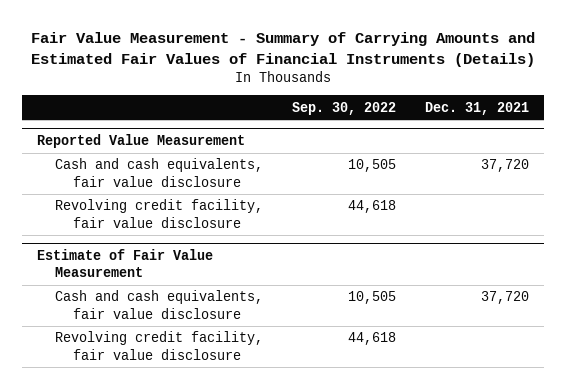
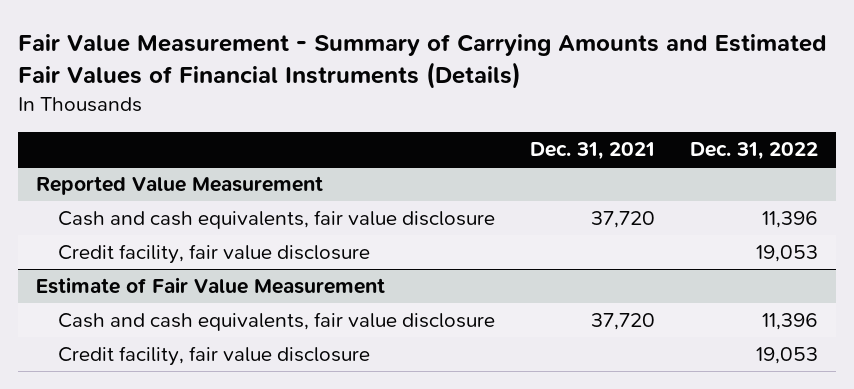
- | Sep. 30, 2022 | Dec. 31, 2021
+ | Dec. 31, 2021 | Dec. 31, 2022
@ Reported Value Measurement
- Revolving credit facility, fair value disclosure | 44,618 |
+ Credit facility, fair value disclosure | | 19,053
@ Estimate of Fair Value Measurement
- Revolving credit facility, fair value disclosure | 44,618 |
+ Credit facility, fair value disclosure | | 19,053

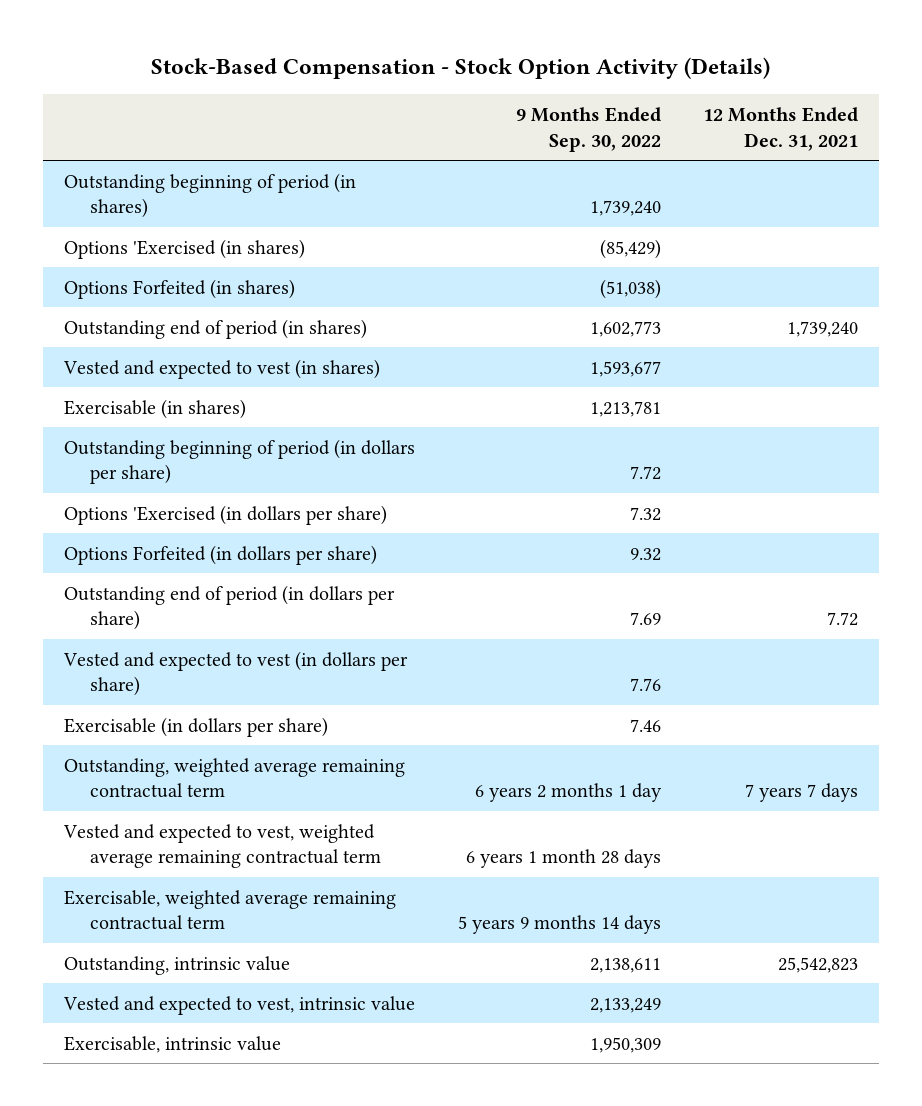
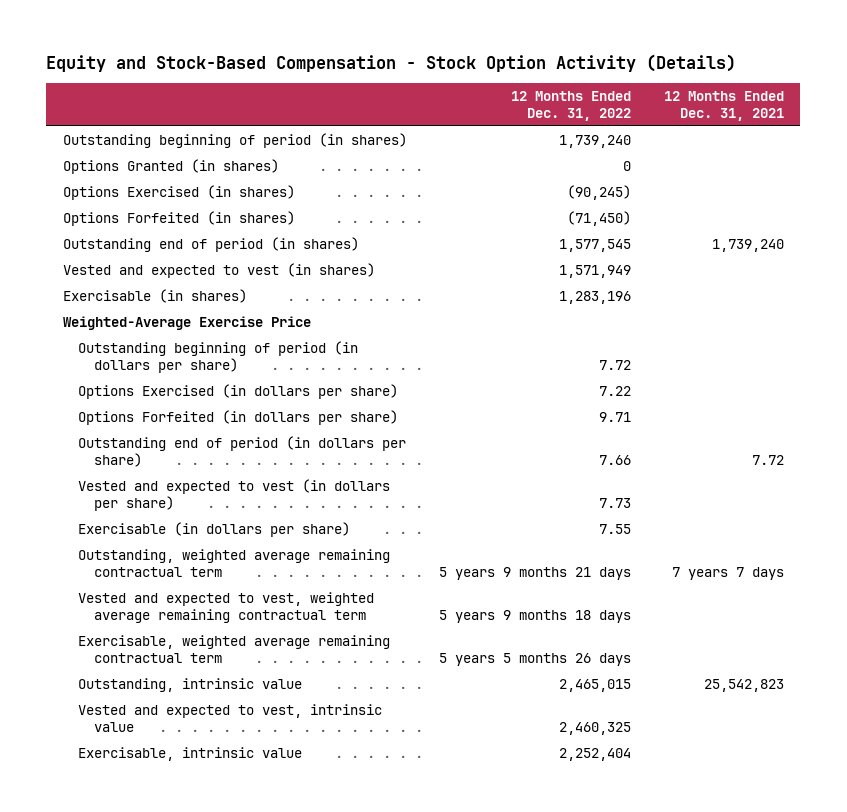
- Stock-Based Compensation - Stock Option Activity (Details)
+ Equity and Stock-Based Compensation - Stock Option Activity (Details)
- | 9 Months Ended Sep. 30, 2022 | 12 Months Ended Dec. 31, 2021
+ | 12 Months Ended Dec. 31, 2022 | 12 Months Ended Dec. 31, 2021
- Options 'Exercised (in shares) | (85,429) |
+ Options Granted (in shares) | 0 |
+ Options Exercised (in shares) | (90,245) |
+ Weighted-Average Exercise Price
- Options 'Exercised (in dollars per share) | 7.32 |
+ Options Exercised (in dollars per share) | 7.22 |

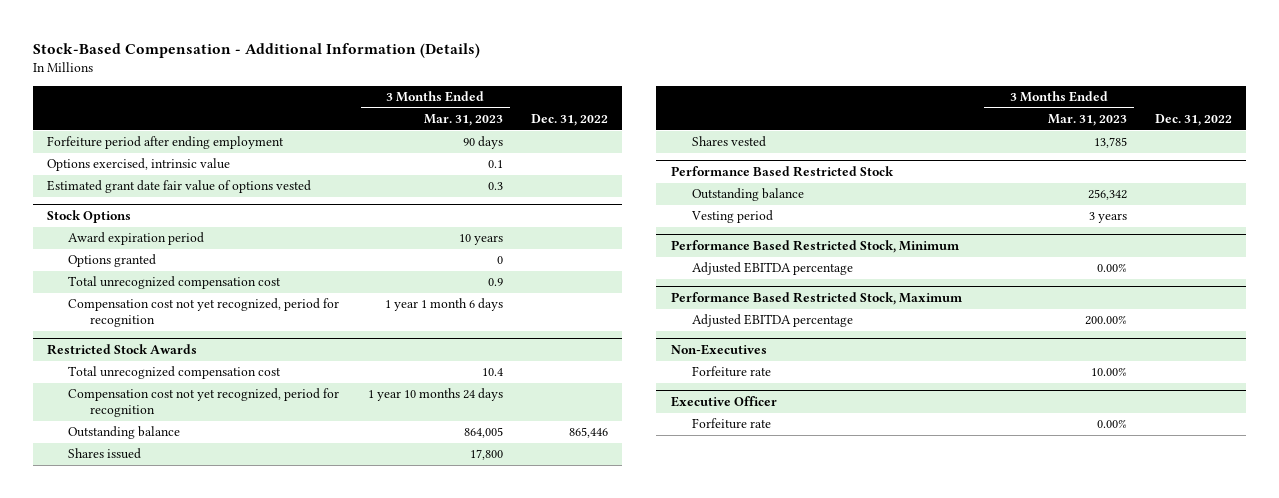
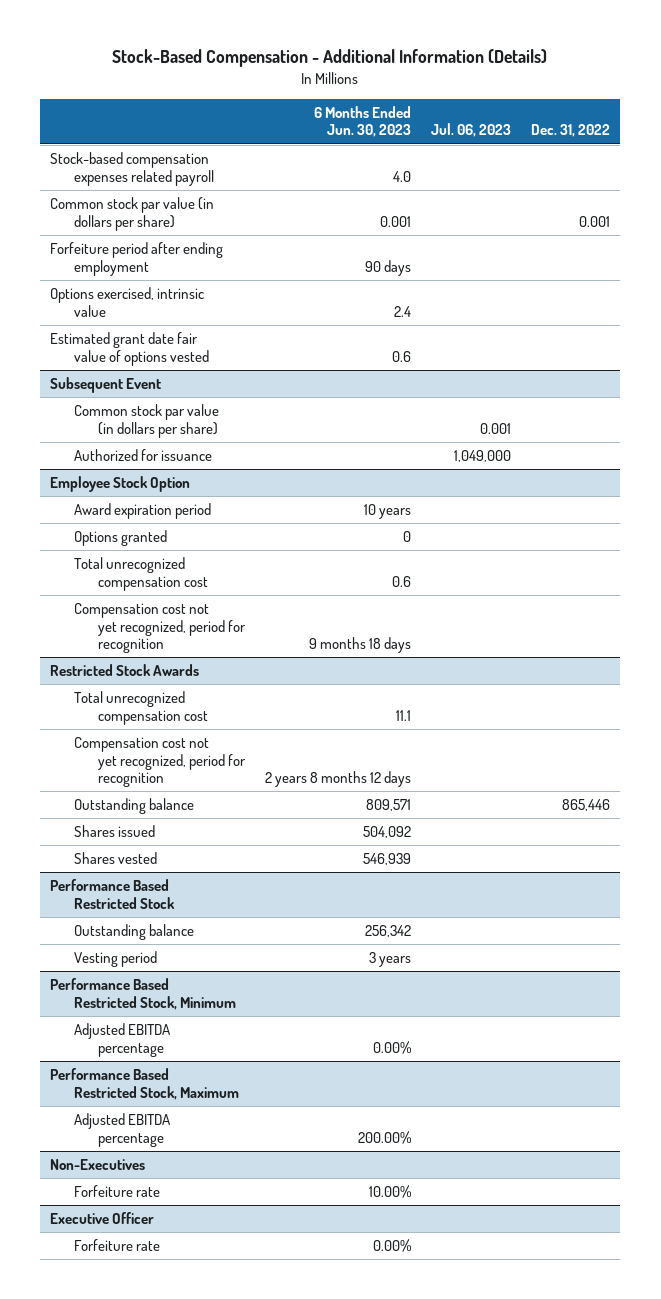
- | 3 Months Ended Mar. 31, 2023 | Dec. 31, 2022
+ | 6 Months Ended Jun. 30, 2023 | Jul. 06, 2023 | Dec. 31, 2022
+ Stock-based compensation expenses related payroll | 4.0 | |
+ Common stock par value (in dollars per share) | 0.001 | | 0.001
- Stock Options
+ Subsequent Event
+ Common stock par value (in dollars per share) | | 0.001 |
+ Authorized for issuance | | 1,049,000 |
+ Employee Stock Option

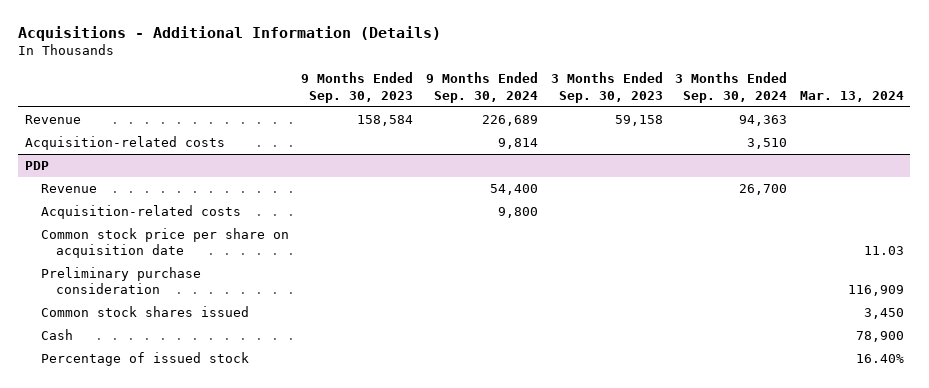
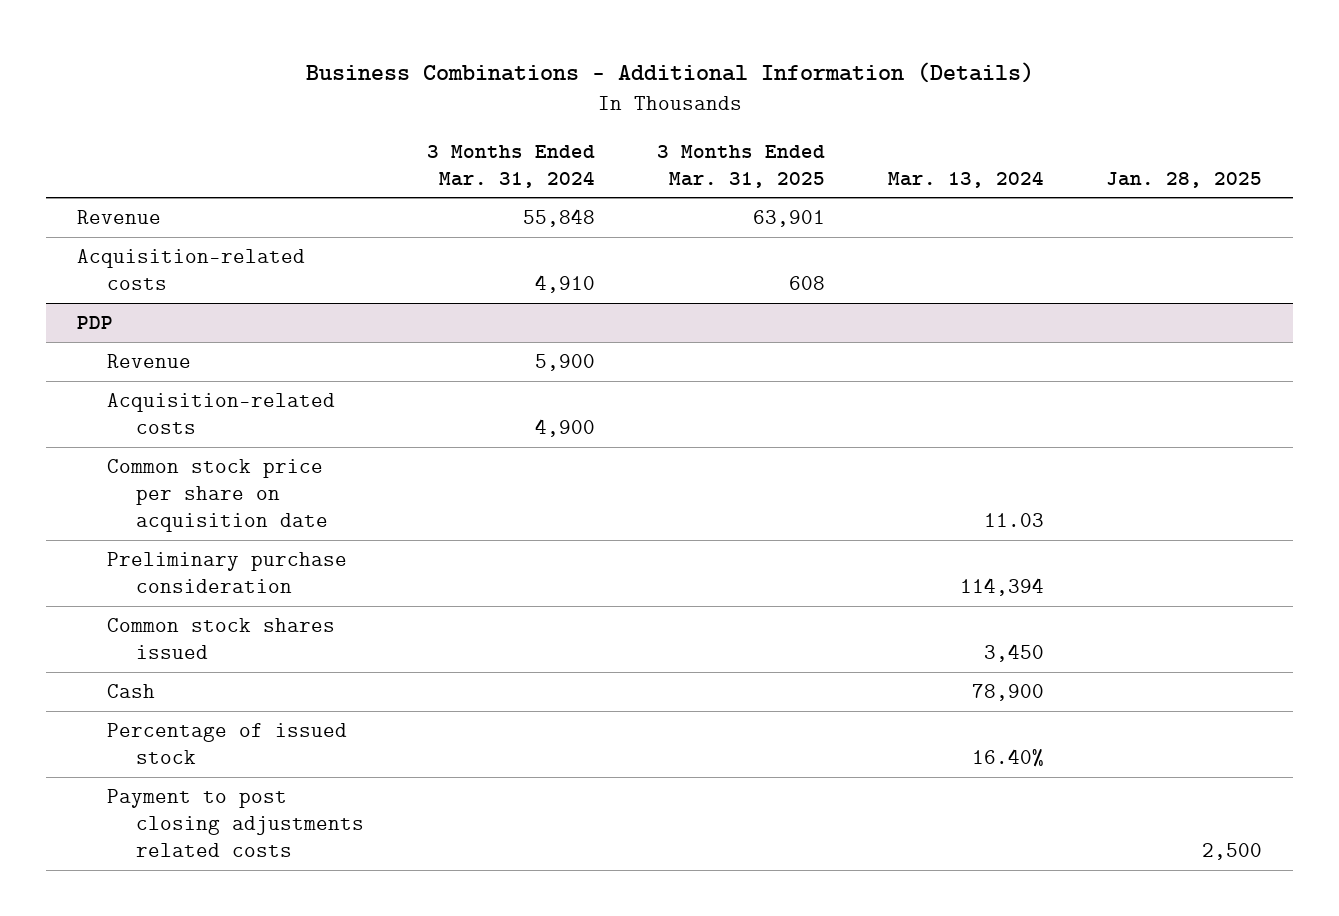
- Acquisitions - Additional Information (Details)
+ Business Combinations - Additional Information (Details)
- | 9 Months Ended Sep. 30, 2023 | 9 Months Ended Sep. 30, 2024 | 3 Months Ended Sep. 30, 2023 | 3 Months Ended Sep. 30, 2024 | Mar. 13, 2024
+ | 3 Months Ended Mar. 31, 2024 | 3 Months Ended Mar. 31, 2025 | Mar. 13, 2024 | Jan. 28, 2025
@ PDP
- Preliminary purchase consideration | | | | | 116,909
+ Preliminary purchase consideration | | | 114,394 |
+ Payment to post closing adjustments related costs | | | | 2,500

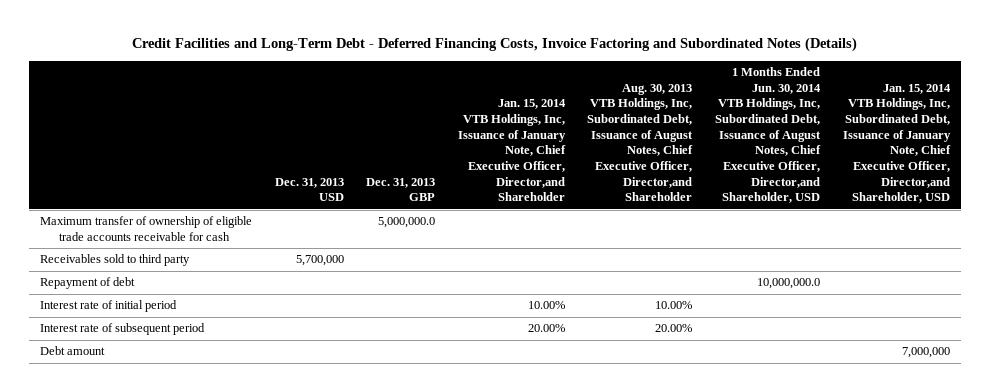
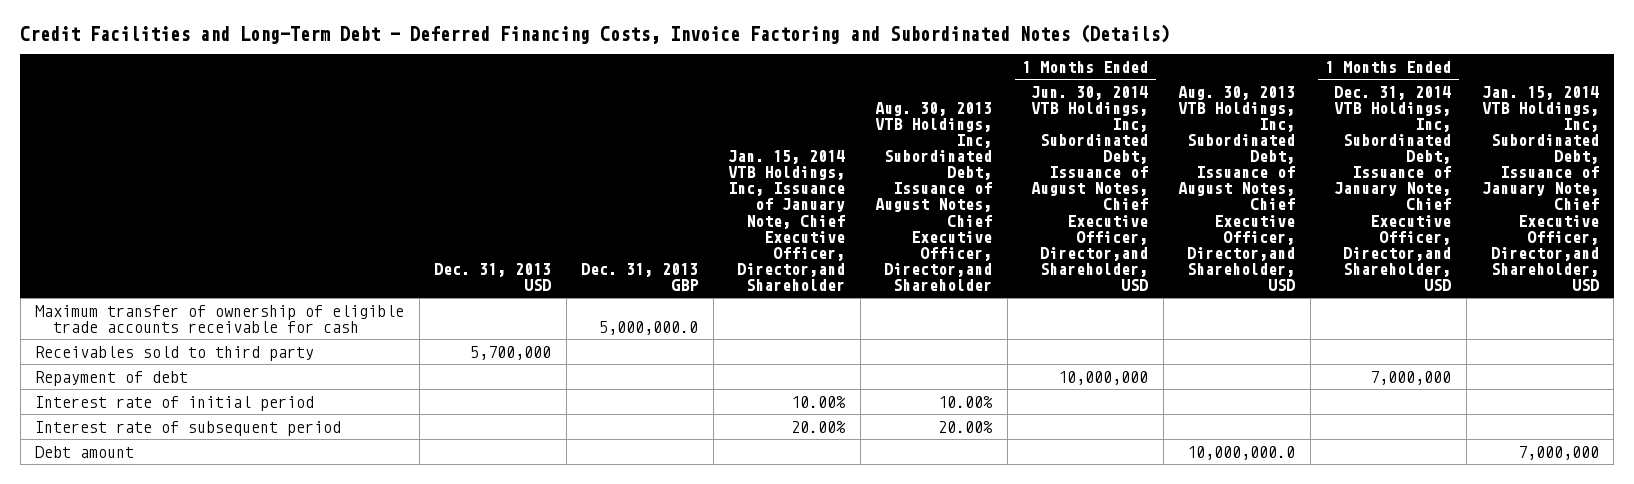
- | Dec. 31, 2013 USD | Dec. 31, 2013 GBP | Jan. 15, 2014 VTB Holdings, Inc, Issuance of January Note, Chief Executive Officer, Director,and Shareholder | Aug. 30, 2013 VTB Holdings, Inc, Subordinated Debt, Issuance of August Notes, Chief Executive Officer, Director,and Shareholder | 1 Months Ended Jun. 30, 2014 VTB Holdings, Inc, Subordinated Debt, Issuance of August Notes, Chief Executive Officer, Director,and Shareholder, USD | Jan. 15, 2014 VTB Holdings, Inc, Subordinated Debt, Issuance of January Note, Chief Executive Officer, Director,and Shareholder, USD
+ | Dec. 31, 2013 USD | Dec. 31, 2013 GBP | Jan. 15, 2014 VTB Holdings, Inc, Issuance of January Note, Chief Executive Officer, Director,and Shareholder | Aug. 30, 2013 VTB Holdings, Inc, Subordinated Debt, Issuance of August Notes, Chief Executive Officer, Director,and Shareholder | 1 Months Ended Jun. 30, 2014 VTB Holdings, Inc, Subordinated Debt, Issuance of August Notes, Chief Executive Officer, Director,and Shareholder, USD | Aug. 30, 2013 VTB Holdings, Inc, Subordinated Debt, Issuance of August Notes, Chief Executive Officer, Director,and Shareholder, USD | 1 Months Ended Dec. 31, 2014 VTB Holdings, Inc, Subordinated Debt, Issuance of January Note, Chief Executive Officer, Director,and Shareholder, USD | Jan. 15, 2014 VTB Holdings, Inc, Subordinated Debt, Issuance of January Note, Chief Executive Officer, Director,and Shareholder, USD
- Repayment of debt | | | | | 10,000,000.0 |
+ Repayment of debt | | | | | 10,000,000 | | 7,000,000 |

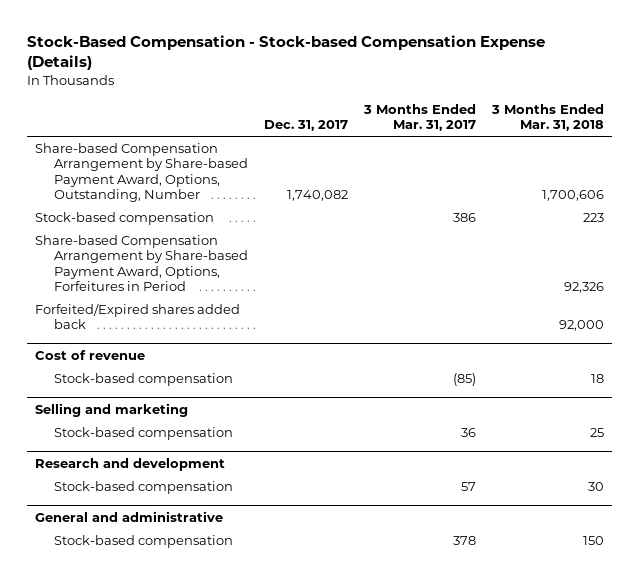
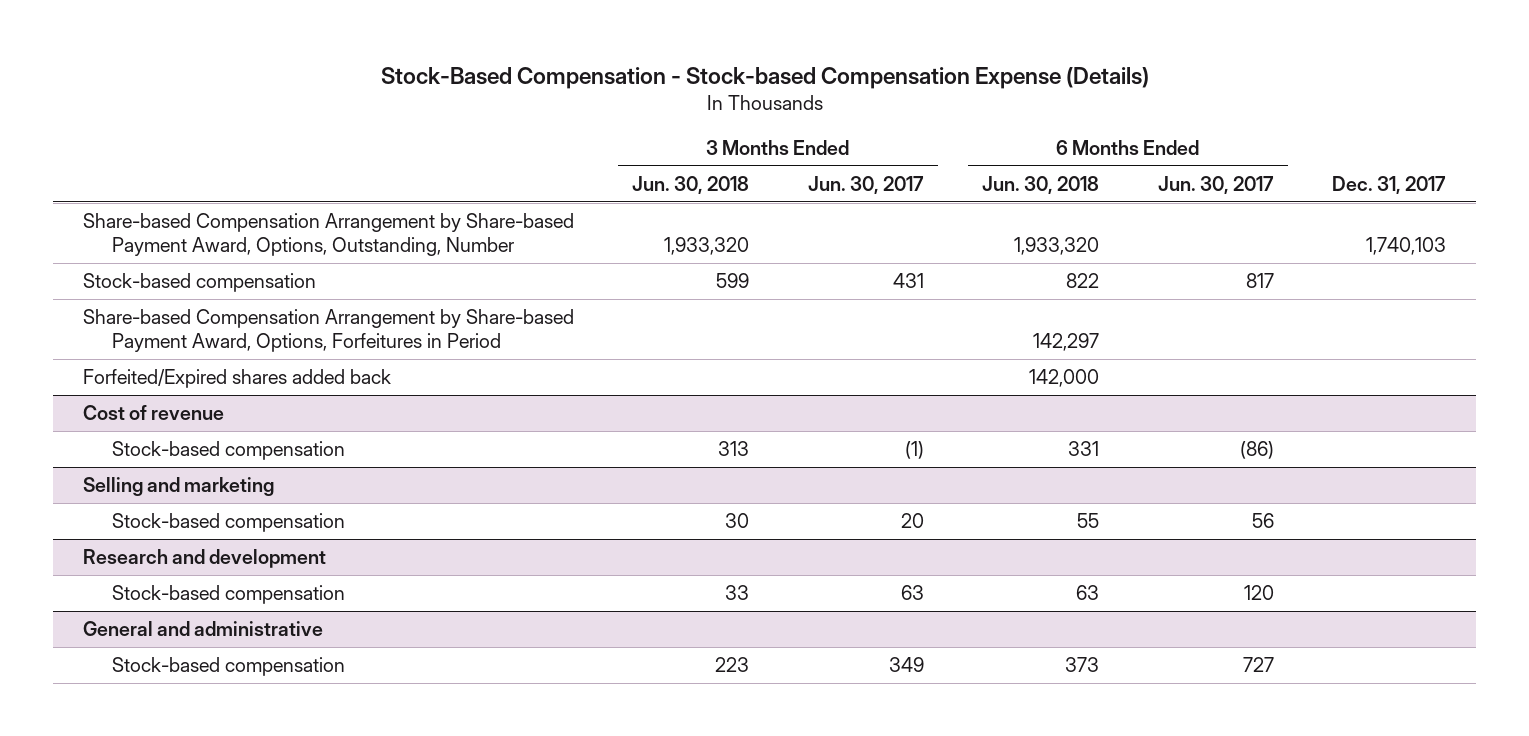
- | Dec. 31, 2017 | 3 Months Ended Mar. 31, 2017 | 3 Months Ended Mar. 31, 2018
+ | 3 Months Ended Jun. 30, 2018 | 3 Months Ended Jun. 30, 2017 | 6 Months Ended Jun. 30, 2018 | 6 Months Ended Jun. 30, 2017 | Dec. 31, 2017
- Share-based Compensation Arrangement by Share-based Payment Award, Options, Outstanding, Number | 1,740,082 | | 1,700,606
+ Share-based Compensation Arrangement by Share-based Payment Award, Options, Outstanding, Number | 1,933,320 | | 1,933,320 | | 1,740,103

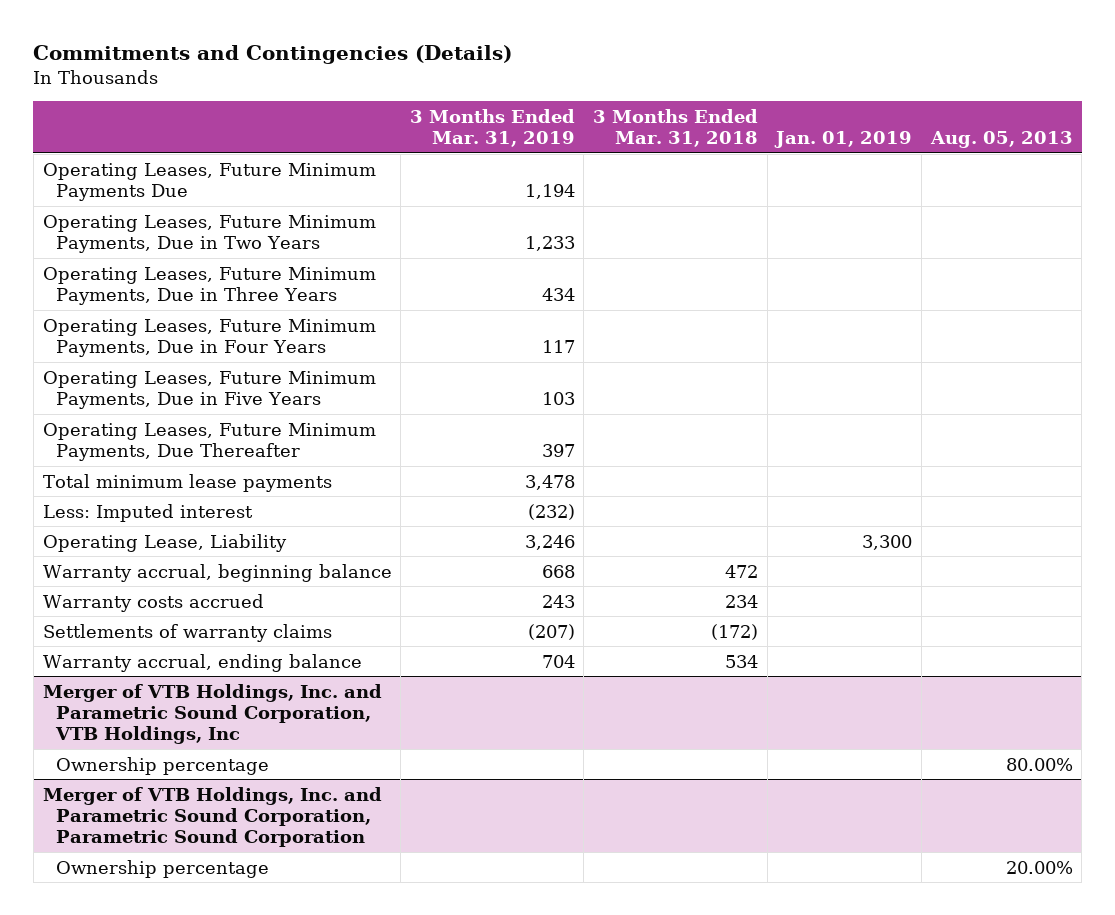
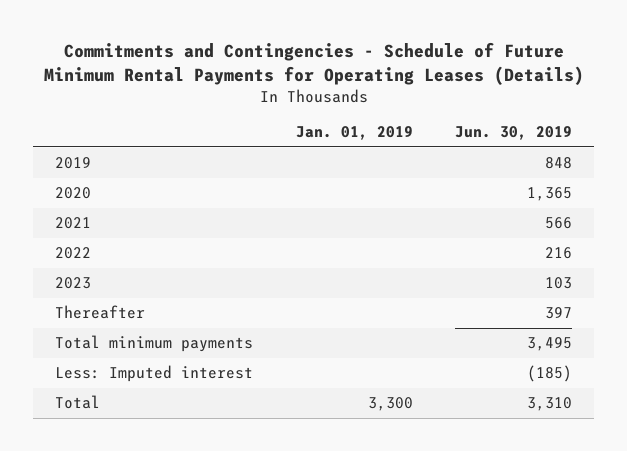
- Commitments and Contingencies (Details)
+ Commitments and Contingencies - Schedule of Future Minimum Rental Payments for Operating Leases (Details)
- | 3 Months Ended Mar. 31, 2019 | 3 Months Ended Mar. 31, 2018 | Jan. 01, 2019 | Aug. 05, 2013
+ | Jan. 01, 2019 | Jun. 30, 2019
- Operating Leases, Future Minimum Payments Due | 1,194 | | |
- Operating Leases, Future Minimum Payments, Due in Two Years | 1,233 | | |
- Operating Leases, Future Minimum Payments, Due in Three Years | 434 | | |
- Operating Leases, Future Minimum Payments, Due in Four Years | 117 | | |
- Operating Leases, Future Minimum Payments, Due in Five Years | 103 | | |
- Operating Leases, Future Minimum Payments, Due Thereafter | 397 | | |
- Total minimum lease payments | 3,478 | | |
+ 2019 | | 848
+ 2020 | | 1,365
+ 2021 | | 566
+ 2022 | | 216
+ 2023 | | 103
+ Thereafter | | 397
+ Total minimum payments | | 3,495
- Operating Lease, Liability | 3,246 | | 3,300 |
- Warranty accrual, beginning balance | 668 | 472 | |
- Warranty costs accrued | 243 | 234 | |
- Settlements of warranty claims | (207) | (172) | |
- Warranty accrual, ending balance | 704 | 534 | |
- Merger of VTB Holdings, Inc. and Parametric Sound Corporation, VTB Holdings, Inc
- Ownership percentage | | | | 80.00%
- Merger of VTB Holdings, Inc. and Parametric Sound Corporation, Parametric Sound Corporation
- Ownership percentage | | | | 20.00%
+ Total | 3,300 | 3,310

